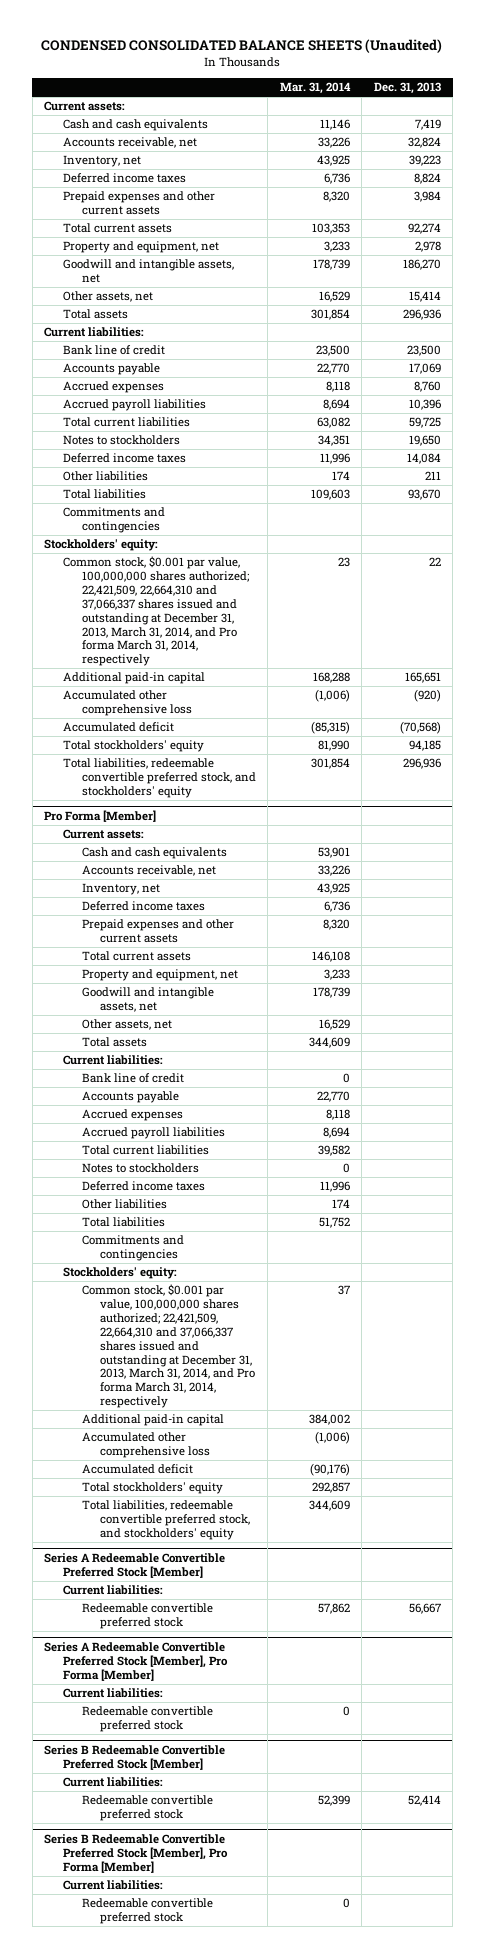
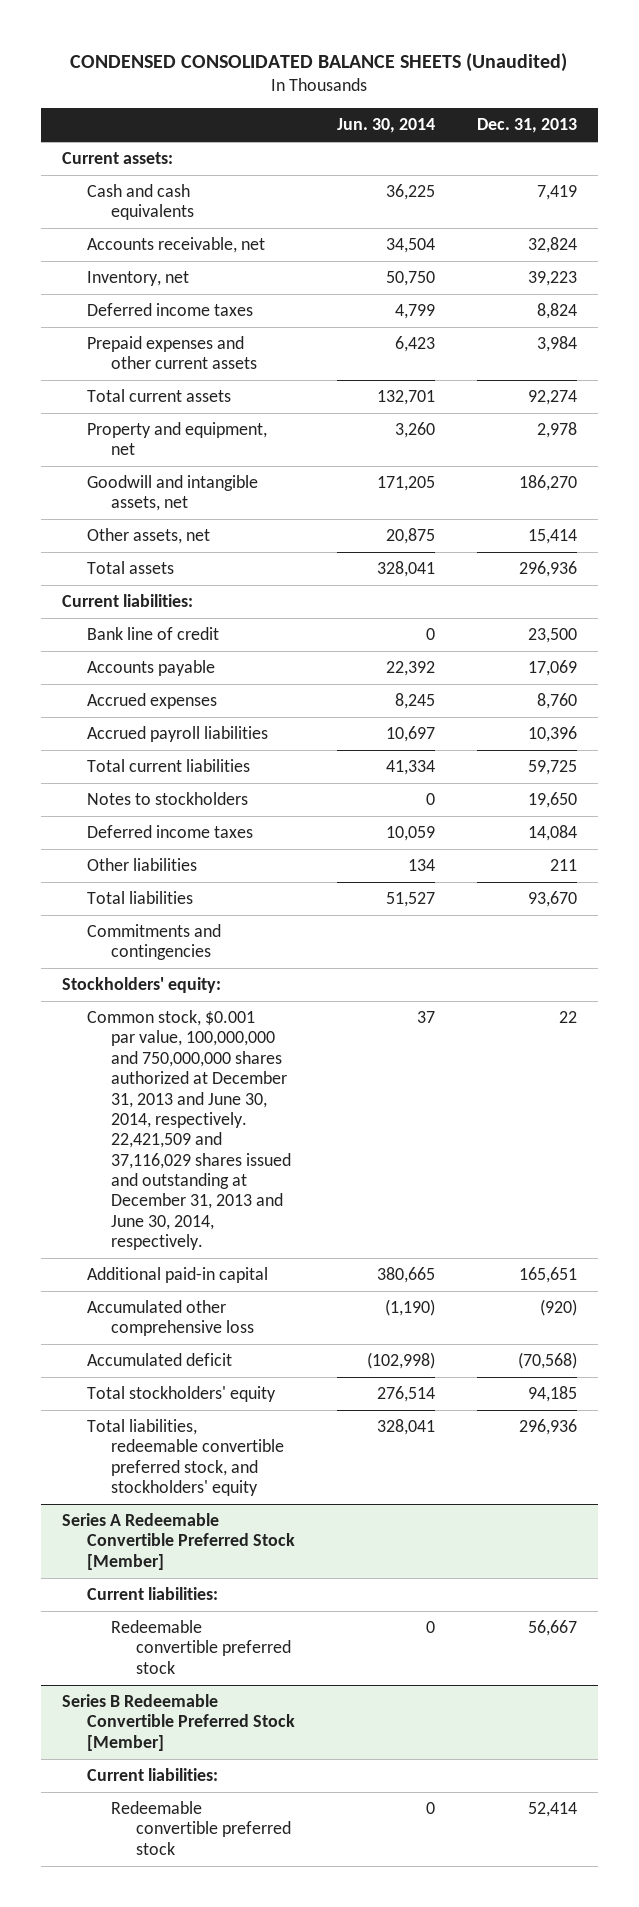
- | Mar. 31, 2014 | Dec. 31, 2013
+ | Jun. 30, 2014 | Dec. 31, 2013
- Common stock, $0.001 par value, 100,000,000 shares authorized; 22,421,509, 22,664,310 and 37,066,337 shares issued and outstanding at December 31, 2013, March 31, 2014, and Pro forma March 31, 2014, respectively | 23 | 22
+ Common stock, $0.001 par value, 100,000,000 and 750,000,000 shares authorized at December 31, 2013 and June 30, 2014, respectively. 22,421,509 and 37,116,029 shares issued and outstanding at December 31, 2013 and June 30, 2014, respectively. | 37 | 22
- Pro Forma [Member]
- Current assets:
- Cash and cash equivalents | 53,901 |
- Accounts receivable, net | 33,226 |
- Inventory, net | 43,925 |
- Deferred income taxes | 6,736 |
- Prepaid expenses and other current assets | 8,320 |
- Total current assets | 146,108 |
- Property and equipment, net | 3,233 |
- Goodwill and intangible assets, net | 178,739 |
- Other assets, net | 16,529 |
- Total assets | 344,609 |
- Current liabilities:
- Bank line of credit | 0 |
- Accounts payable | 22,770 |
- Accrued expenses | 8,118 |
- Accrued payroll liabilities | 8,694 |
- Total current liabilities | 39,582 |
- Notes to stockholders | 0 |
- Deferred income taxes | 11,996 |
- Other liabilities | 174 |
- Total liabilities | 51,752 |
- Commitments and contingencies
- Stockholders' equity:
- Common stock, $0.001 par value, 100,000,000 shares authorized; 22,421,509, 22,664,310 and 37,066,337 shares issued and outstanding at December 31, 2013, March 31, 2014, and Pro forma March 31, 2014, respectively | 37 |
- Additional paid-in capital | 384,002 |
- Accumulated other comprehensive loss | (1,006) |
- Accumulated deficit | (90,176) |
- Total stockholders' equity | 292,857 |
- Total liabilities, redeemable convertible preferred stock, and stockholders' equity | 344,609 |
- Series A Redeemable Convertible Preferred Stock [Member], Pro Forma [Member]
- Current liabilities:
- Redeemable convertible preferred stock | 0 |
- Series B Redeemable Convertible Preferred Stock [Member], Pro Forma [Member]
- Current liabilities:
- Redeemable convertible preferred stock | 0 |

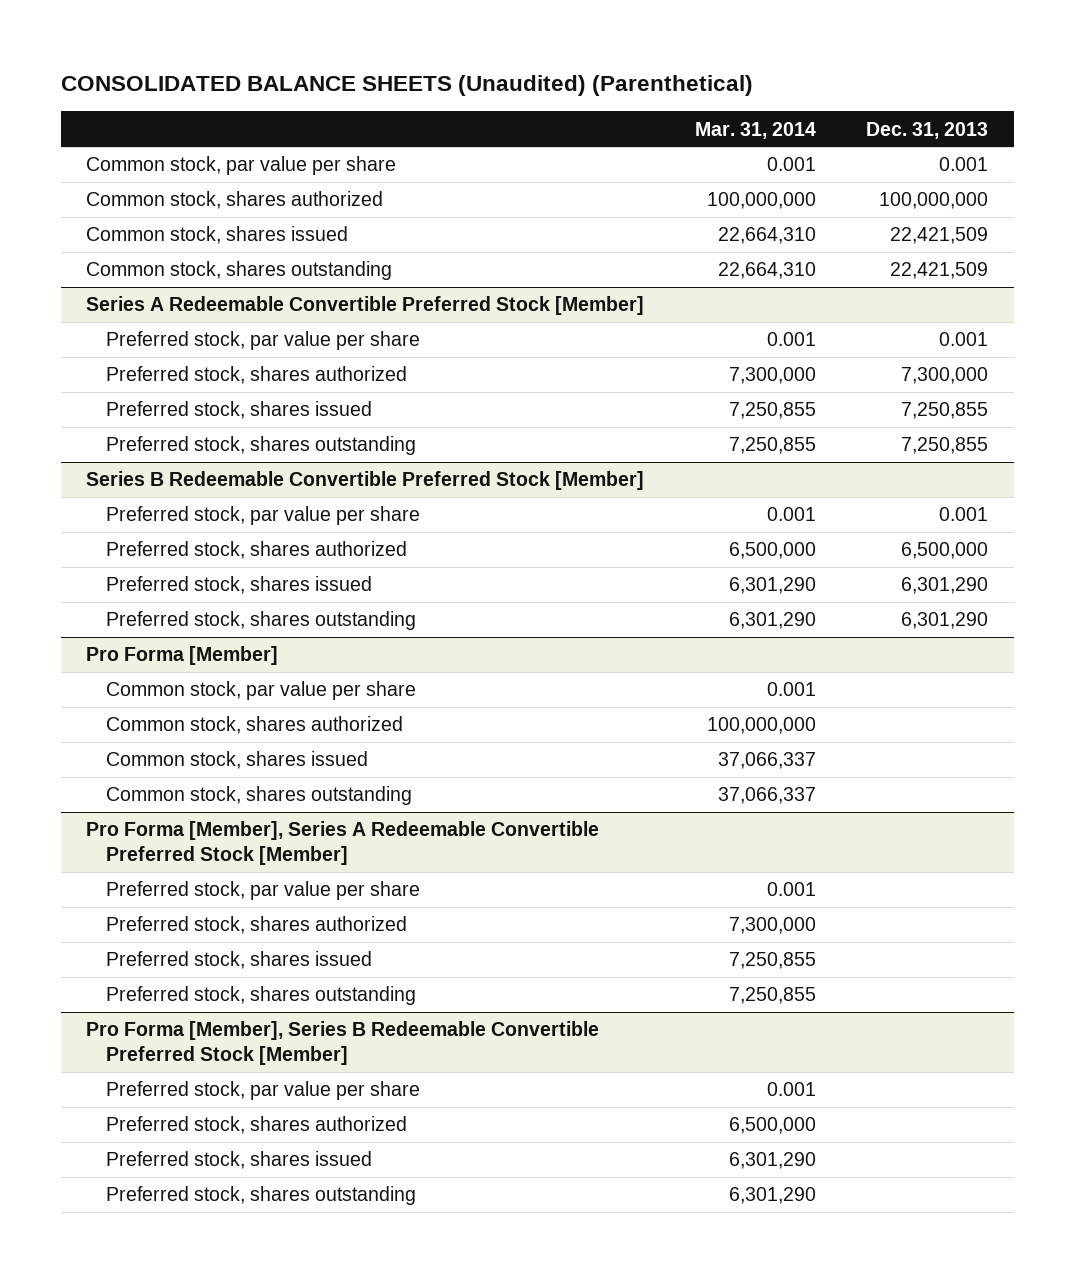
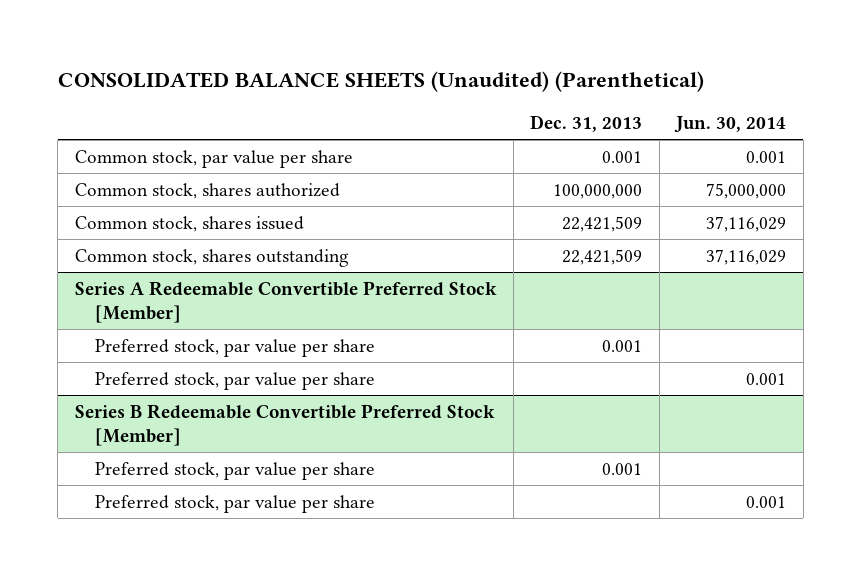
- | Mar. 31, 2014 | Dec. 31, 2013
+ | Dec. 31, 2013 | Jun. 30, 2014
@ Series A Redeemable Convertible Preferred Stock [Member]
- Preferred stock, shares authorized | 7,300,000 | 7,300,000
- Preferred stock, shares issued | 7,250,855 | 7,250,855
- Preferred stock, shares outstanding | 7,250,855 | 7,250,855
+ Preferred stock, par value per share | | 0.001
@ Series B Redeemable Convertible Preferred Stock [Member]
- Preferred stock, shares authorized | 6,500,000 | 6,500,000
- Preferred stock, shares issued | 6,301,290 | 6,301,290
- Preferred stock, shares outstanding | 6,301,290 | 6,301,290
- Pro Forma [Member]
- Common stock, par value per share | 0.001 |
- Common stock, shares authorized | 100,000,000 |
- Common stock, shares issued | 37,066,337 |
- Common stock, shares outstanding | 37,066,337 |
- Pro Forma [Member], Series A Redeemable Convertible Preferred Stock [Member]
- Preferred stock, par value per share | 0.001 |
- Preferred stock, shares authorized | 7,300,000 |
- Preferred stock, shares issued | 7,250,855 |
- Preferred stock, shares outstanding | 7,250,855 |
- Pro Forma [Member], Series B Redeemable Convertible Preferred Stock [Member]
- Preferred stock, par value per share | 0.001 |
- Preferred stock, shares authorized | 6,500,000 |
- Preferred stock, shares issued | 6,301,290 |
- Preferred stock, shares outstanding | 6,301,290 |
@ Series B Redeemable Convertible Preferred Stock [Member]
+ Preferred stock, par value per share | | 0.001

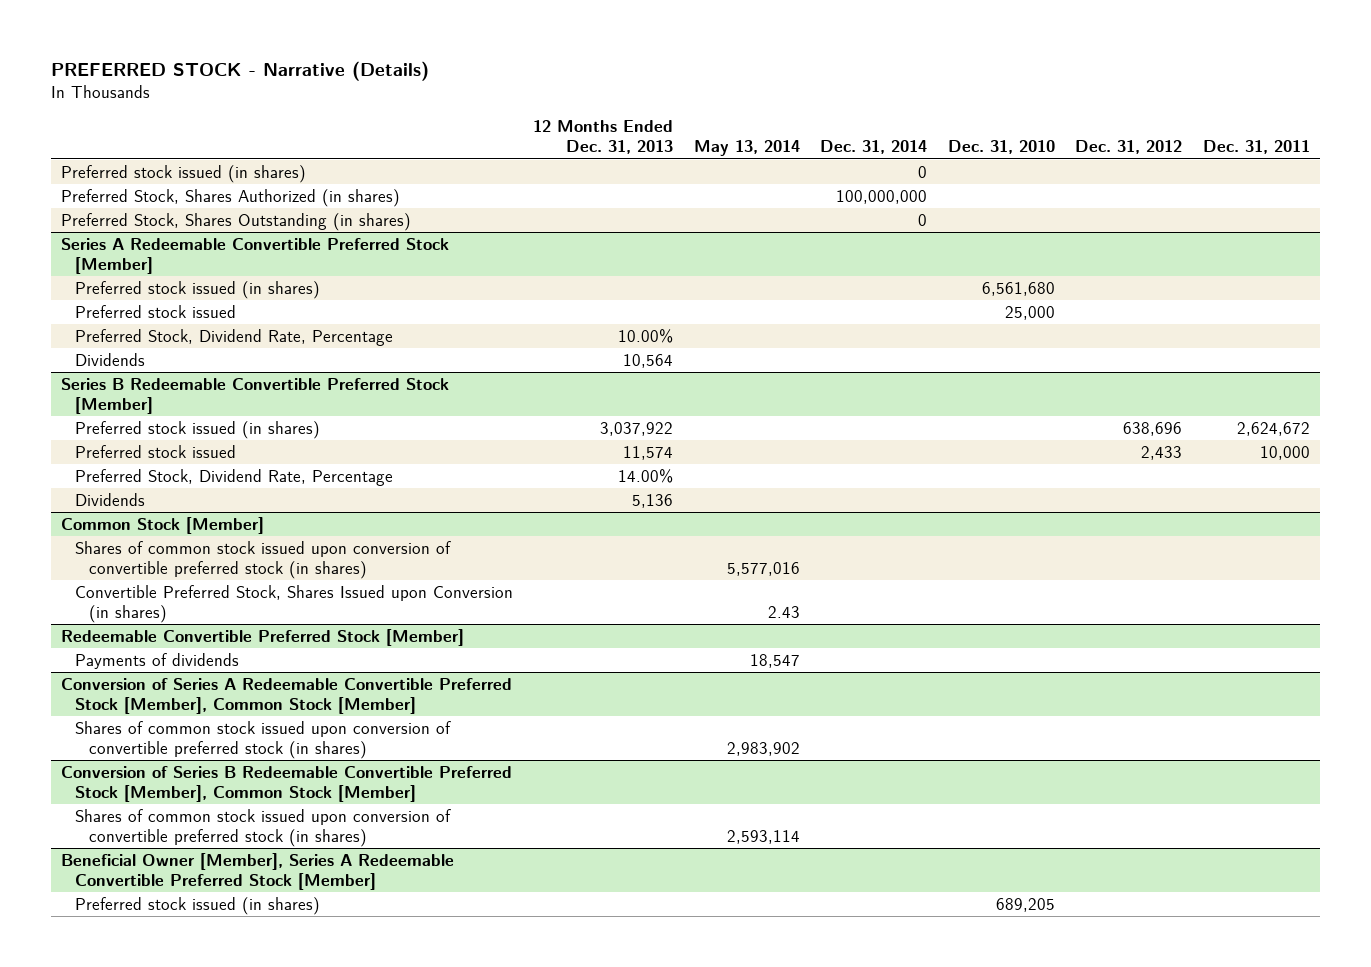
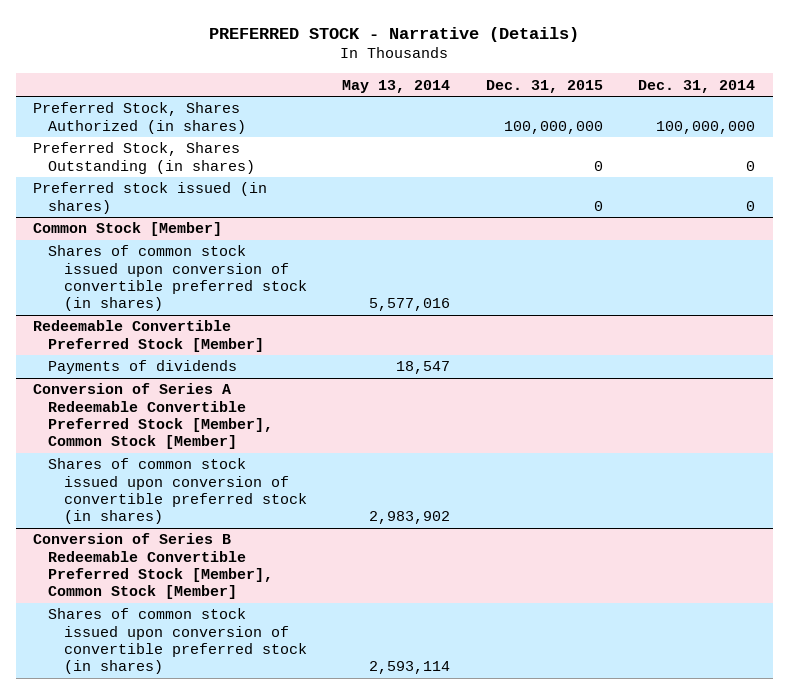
- | 12 Months Ended Dec. 31, 2013 | May 13, 2014 | Dec. 31, 2014 | Dec. 31, 2010 | Dec. 31, 2012 | Dec. 31, 2011
+ | May 13, 2014 | Dec. 31, 2015 | Dec. 31, 2014
- Series A Redeemable Convertible Preferred Stock [Member]
- Preferred stock issued (in shares) | | | | 6,561,680 | |
- Preferred stock issued | | | | 25,000 | |
- Preferred Stock, Dividend Rate, Percentage | 10.00% | | | | |
- Dividends | 10,564 | | | | |
- Series B Redeemable Convertible Preferred Stock [Member]
- Preferred stock issued (in shares) | 3,037,922 | | | | 638,696 | 2,624,672
- Preferred stock issued | 11,574 | | | | 2,433 | 10,000
- Preferred Stock, Dividend Rate, Percentage | 14.00% | | | | |
- Dividends | 5,136 | | | | |
moved down: Preferred stock issued (in shares) | | 0 | 0
@ Common Stock [Member]
- Convertible Preferred Stock, Shares Issued upon Conversion (in shares) | | 2.43 | | | |
- Beneficial Owner [Member], Series A Redeemable Convertible Preferred Stock [Member]
- Preferred stock issued (in shares) | | | | 689,205 | |

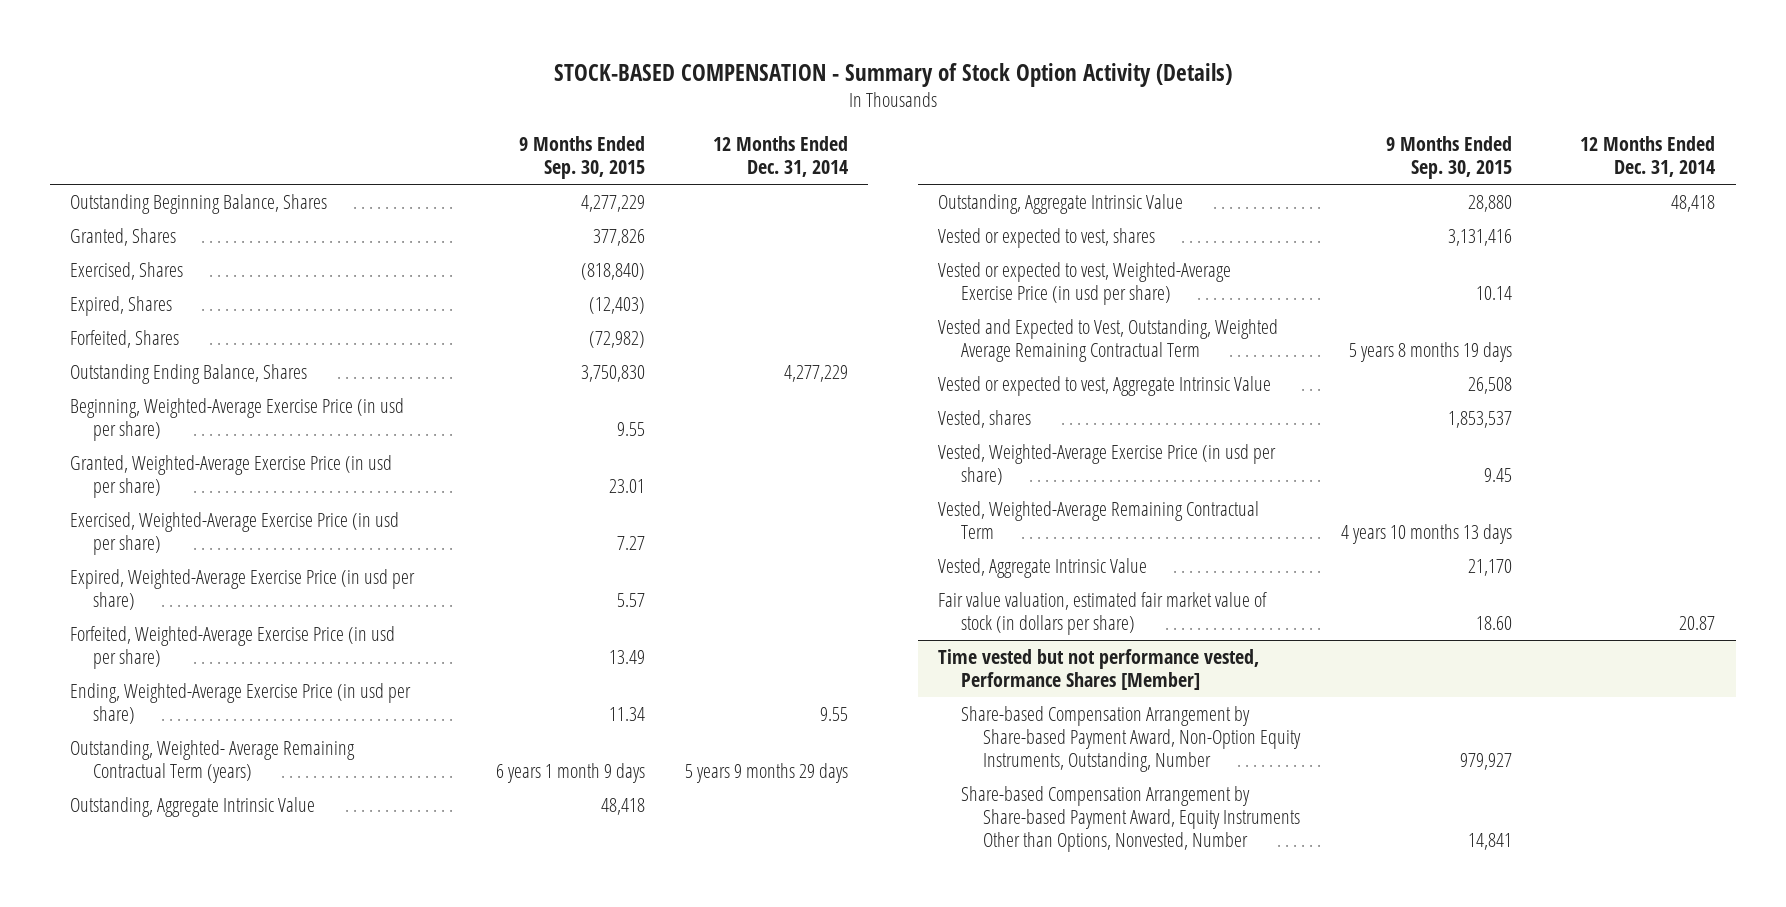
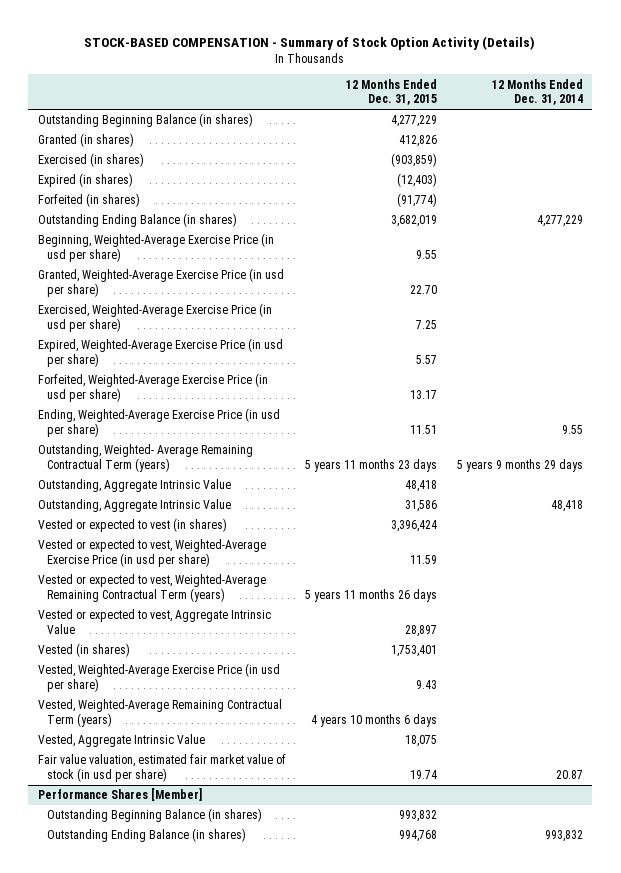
- | 9 Months Ended Sep. 30, 2015 | 12 Months Ended Dec. 31, 2014
+ | 12 Months Ended Dec. 31, 2015 | 12 Months Ended Dec. 31, 2014
- Outstanding Beginning Balance, Shares | 4,277,229 |
- Granted, Shares | 377,826 |
- Exercised, Shares | (818,840) |
- Expired, Shares | (12,403) |
- Forfeited, Shares | (72,982) |
- Outstanding Ending Balance, Shares | 3,750,830 | 4,277,229
+ Outstanding Beginning Balance (in shares) | 4,277,229 |
+ Granted (in shares) | 412,826 |
+ Exercised (in shares) | (903,859) |
+ Expired (in shares) | (12,403) |
+ Forfeited (in shares) | (91,774) |
+ Outstanding Ending Balance (in shares) | 3,682,019 | 4,277,229
- Vested or expected to vest, shares | 3,131,416 |
+ Vested or expected to vest (in shares) | 3,396,424 |
- Vested and Expected to Vest, Outstanding, Weighted Average Remaining Contractual Term | 5 years 8 months 19 days |
+ Vested or expected to vest, Weighted-Average Remaining Contractual Term (years) | 5 years 11 months 26 days |
- Vested, shares | 1,853,537 |
+ Vested (in shares) | 1,753,401 |
- Vested, Weighted-Average Remaining Contractual Term | 4 years 10 months 13 days |
+ Vested, Weighted-Average Remaining Contractual Term (years) | 4 years 10 months 6 days |
- Fair value valuation, estimated fair market value of stock (in dollars per share) | 18.60 | 20.87
- Time vested but not performance vested, Performance Shares [Member]
- Share-based Compensation Arrangement by Share-based Payment Award, Non-Option Equity Instruments, Outstanding, Number | 979,927 |
- Share-based Compensation Arrangement by Share-based Payment Award, Equity Instruments Other than Options, Nonvested, Number | 14,841 |
+ Fair value valuation, estimated fair market value of stock (in usd per share) | 19.74 | 20.87
+ Performance Shares [Member]
+ Outstanding Beginning Balance (in shares) | 993,832 |
+ Outstanding Ending Balance (in shares) | 994,768 | 993,832

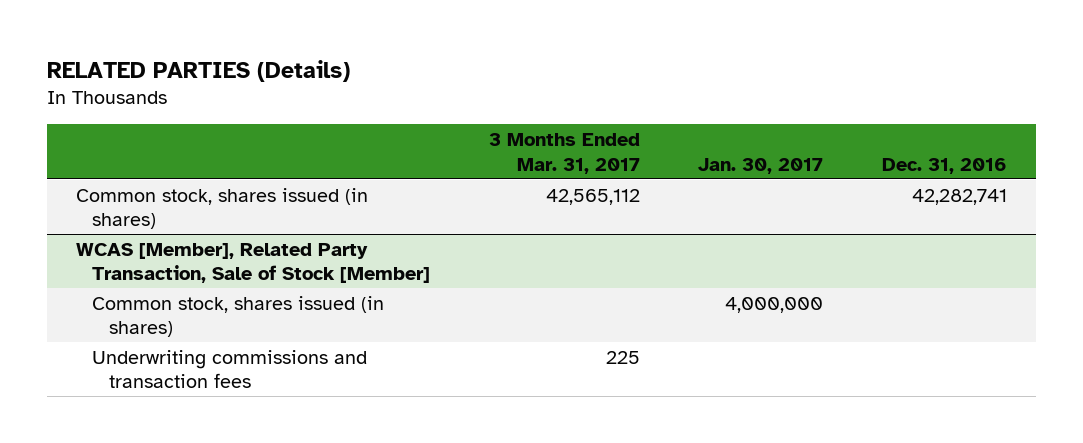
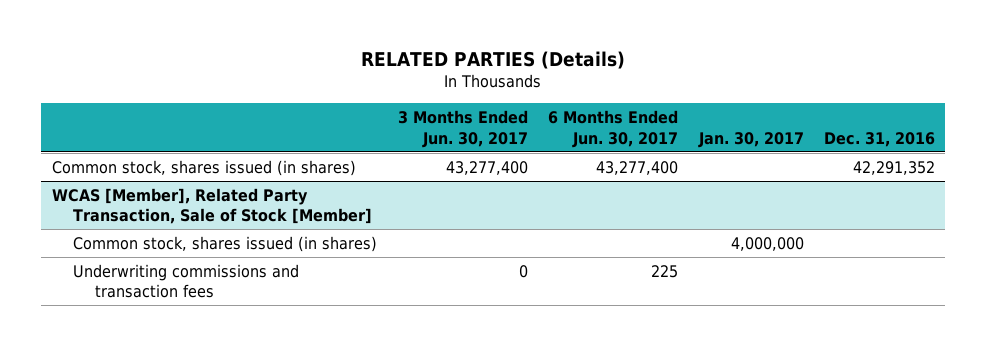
- | 3 Months Ended Mar. 31, 2017 | Jan. 30, 2017 | Dec. 31, 2016
+ | 3 Months Ended Jun. 30, 2017 | 6 Months Ended Jun. 30, 2017 | Jan. 30, 2017 | Dec. 31, 2016
- Common stock, shares issued (in shares) | 42,565,112 | | 42,282,741
+ Common stock, shares issued (in shares) | 43,277,400 | 43,277,400 | | 42,291,352

